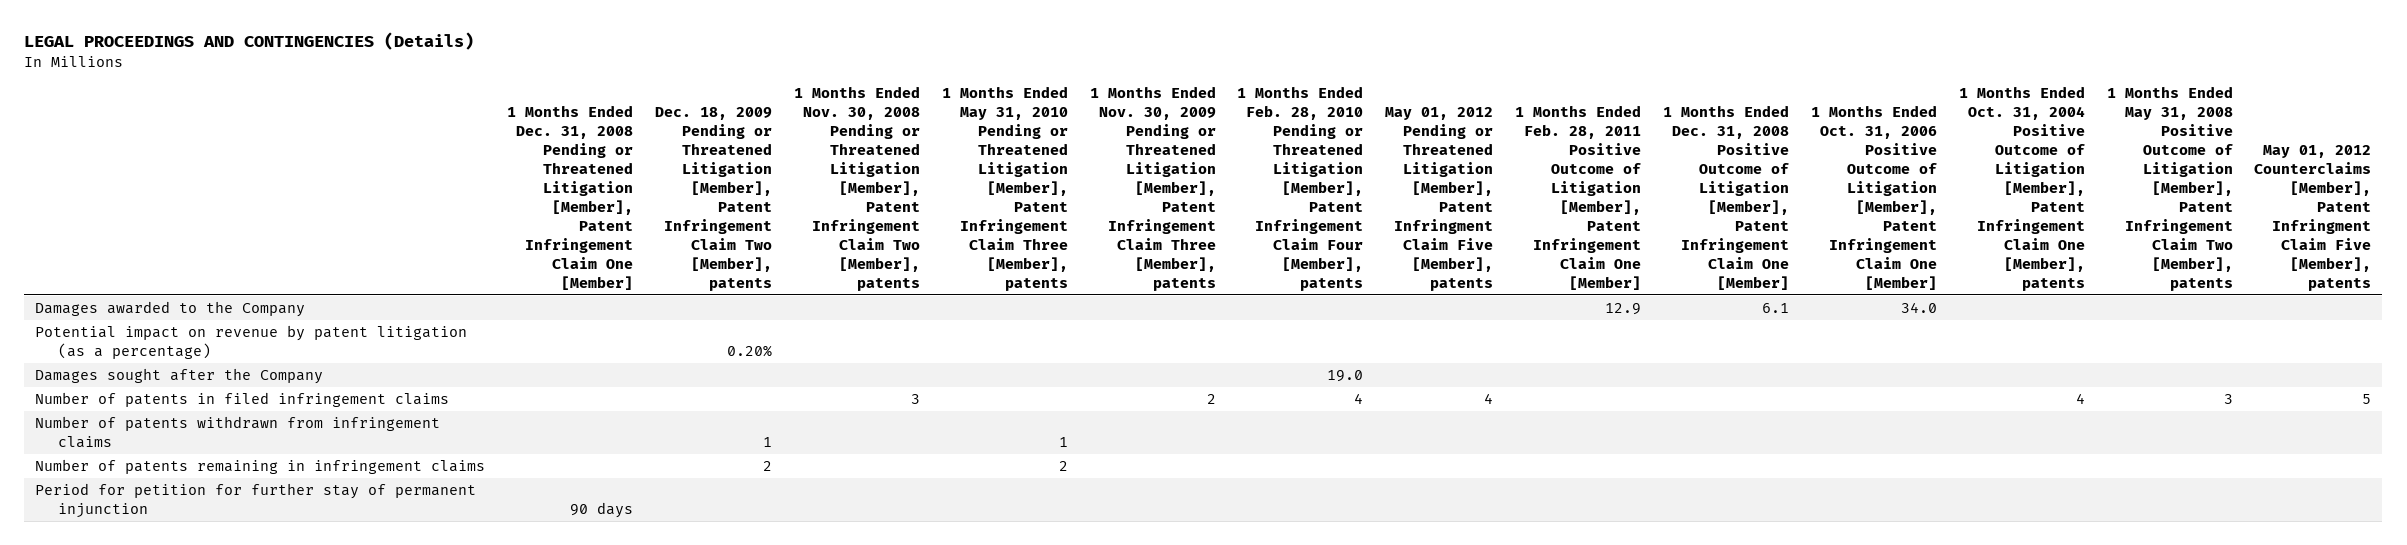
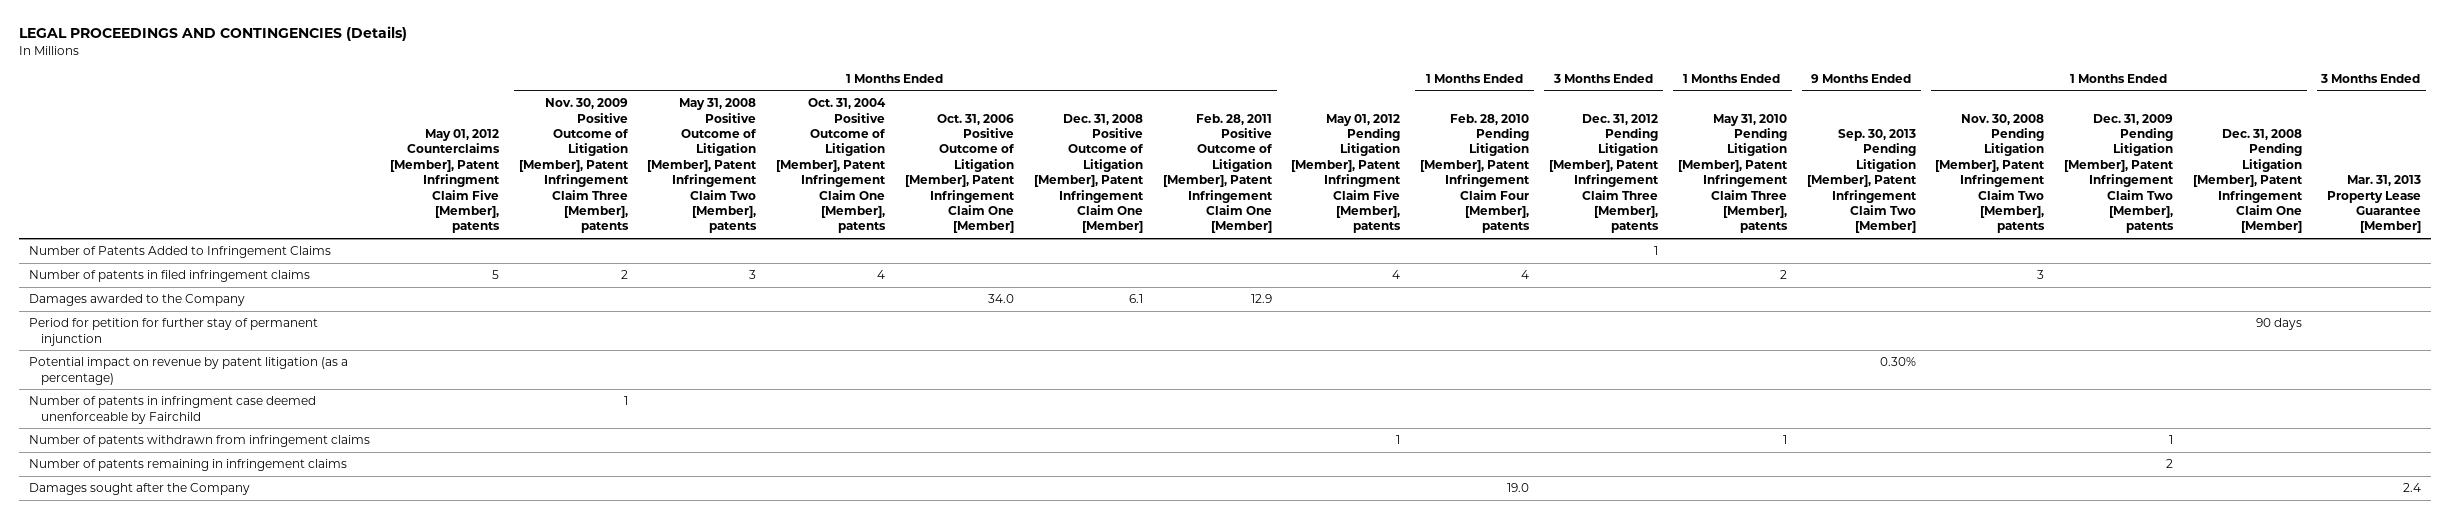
- | 1 Months Ended Dec. 31, 2008 Pending or Threatened Litigation [Member], Patent Infringement Claim One [Member] | Dec. 18, 2009 Pending or Threatened Litigation [Member], Patent Infringement Claim Two [Member], patents | 1 Months Ended Nov. 30, 2008 Pending or Threatened Litigation [Member], Patent Infringement Claim Two [Member], patents | 1 Months Ended May 31, 2010 Pending or Threatened Litigation [Member], Patent Infringement Claim Three [Member], patents | 1 Months Ended Nov. 30, 2009 Pending or Threatened Litigation [Member], Patent Infringement Claim Three [Member], patents | 1 Months Ended Feb. 28, 2010 Pending or Threatened Litigation [Member], Patent Infringement Claim Four [Member], patents | May 01, 2012 Pending or Threatened Litigation [Member], Patent Infringment Claim Five [Member], patents | 1 Months Ended Feb. 28, 2011 Positive Outcome of Litigation [Member], Patent Infringement Claim One [Member] | 1 Months Ended Dec. 31, 2008 Positive Outcome of Litigation [Member], Patent Infringement Claim One [Member] | 1 Months Ended Oct. 31, 2006 Positive Outcome of Litigation [Member], Patent Infringement Claim One [Member] | 1 Months Ended Oct. 31, 2004 Positive Outcome of Litigation [Member], Patent Infringement Claim One [Member], patents | 1 Months Ended May 31, 2008 Positive Outcome of Litigation [Member], Patent Infringement Claim Two [Member], patents | May 01, 2012 Counterclaims [Member], Patent Infringment Claim Five [Member], patents
+ | May 01, 2012 Counterclaims [Member], Patent Infringment Claim Five [Member], patents | 1 Months Ended Nov. 30, 2009 Positive Outcome of Litigation [Member], Patent Infringement Claim Three [Member], patents | 1 Months Ended May 31, 2008 Positive Outcome of Litigation [Member], Patent Infringement Claim Two [Member], patents | 1 Months Ended Oct. 31, 2004 Positive Outcome of Litigation [Member], Patent Infringement Claim One [Member], patents | 1 Months Ended Oct. 31, 2006 Positive Outcome of Litigation [Member], Patent Infringement Claim One [Member] | 1 Months Ended Dec. 31, 2008 Positive Outcome of Litigation [Member], Patent Infringement Claim One [Member] | 1 Months Ended Feb. 28, 2011 Positive Outcome of Litigation [Member], Patent Infringement Claim One [Member] | May 01, 2012 Pending Litigation [Member], Patent Infringment Claim Five [Member], patents | 1 Months Ended Feb. 28, 2010 Pending Litigation [Member], Patent Infringement Claim Four [Member], patents | 3 Months Ended Dec. 31, 2012 Pending Litigation [Member], Patent Infringement Claim Three [Member], patents | 1 Months Ended May 31, 2010 Pending Litigation [Member], Patent Infringement Claim Three [Member], patents | 9 Months Ended Sep. 30, 2013 Pending Litigation [Member], Patent Infringement Claim Two [Member] | 1 Months Ended Nov. 30, 2008 Pending Litigation [Member], Patent Infringement Claim Two [Member], patents | 1 Months Ended Dec. 31, 2009 Pending Litigation [Member], Patent Infringement Claim Two [Member], patents | 1 Months Ended Dec. 31, 2008 Pending Litigation [Member], Patent Infringement Claim One [Member] | 3 Months Ended Mar. 31, 2013 Property Lease Guarantee [Member]
+ Number of Patents Added to Infringement Claims | | | | | | | | | | 1 | | | | | |
moved up: Number of patents in filed infringement claims | 5 | 2 | 3 | 4 | | | | 4 | 4 | | 2 | | 3 | | |
moved up: Period for petition for further stay of permanent injunction | | | | | | | | | | | | | | | 90 days |
+ Number of patents in infringment case deemed unenforceable by Fairchild | | 1 | | | | | | | | | | | | | |
moved down: Damages sought after the Company | | | | | | | | | 19.0 | | | | | | | 2.4

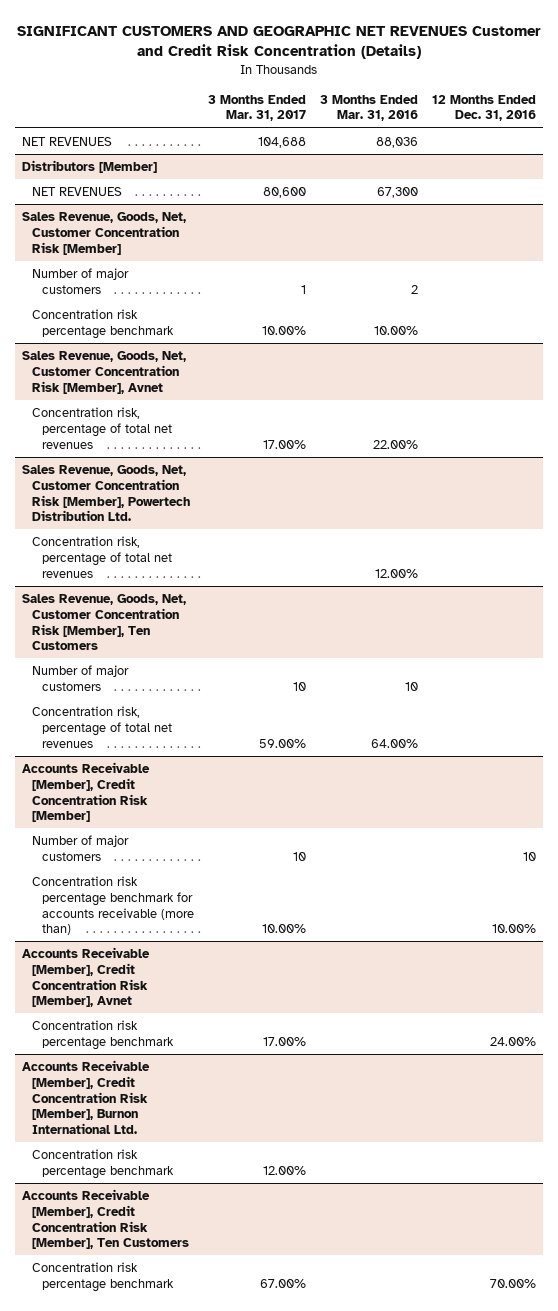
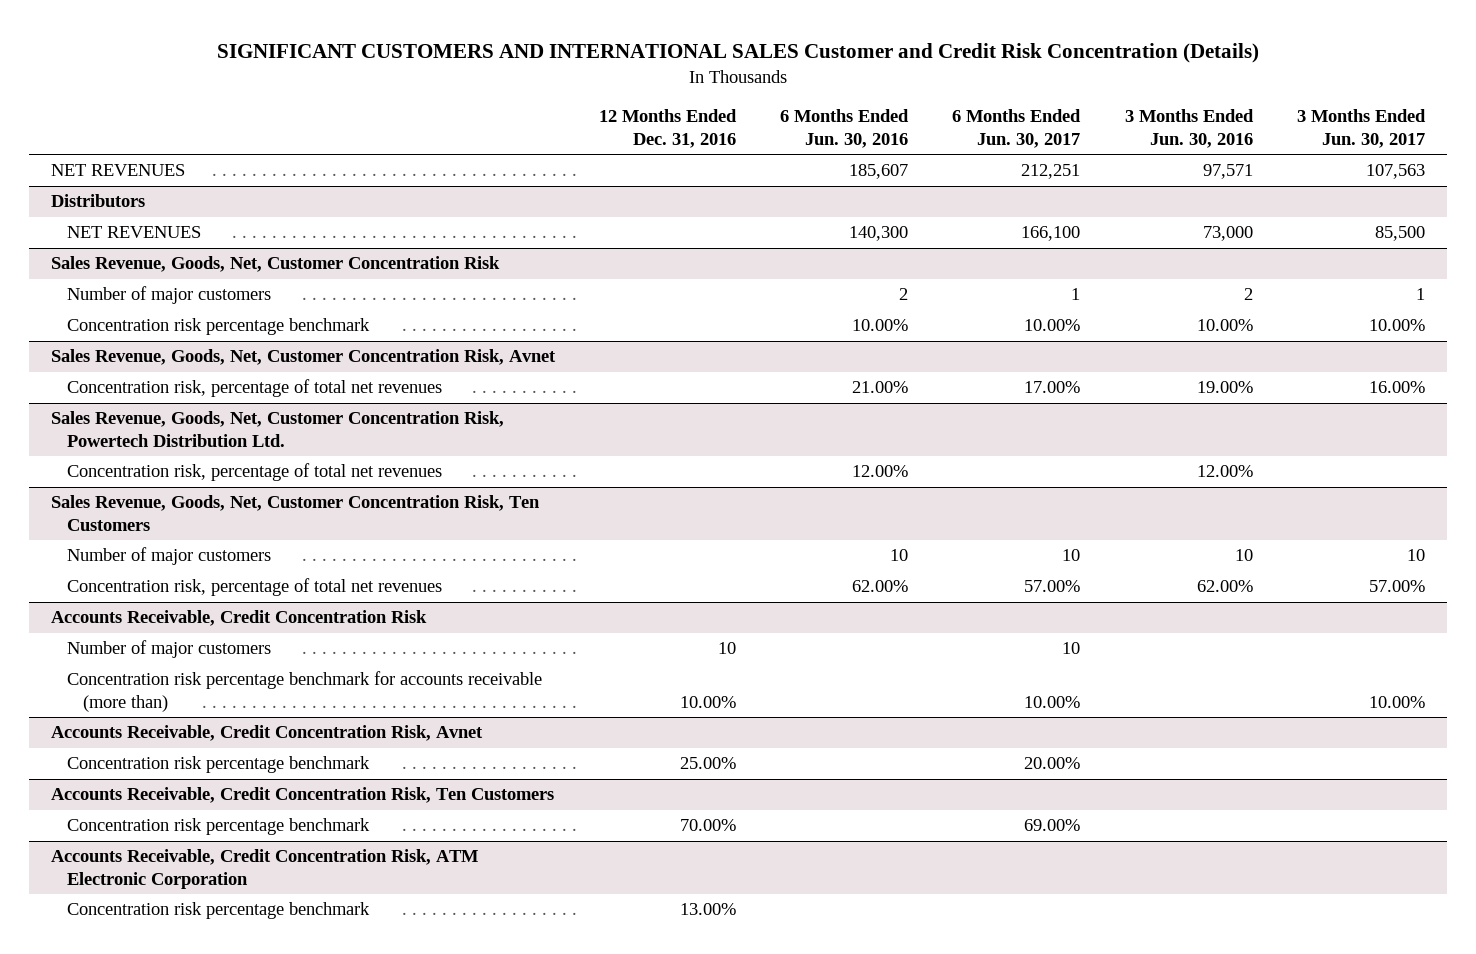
- SIGNIFICANT CUSTOMERS AND GEOGRAPHIC NET REVENUES Customer and Credit Risk Concentration (Details)
+ SIGNIFICANT CUSTOMERS AND INTERNATIONAL SALES Customer and Credit Risk Concentration (Details)
- | 3 Months Ended Mar. 31, 2017 | 3 Months Ended Mar. 31, 2016 | 12 Months Ended Dec. 31, 2016
+ | 12 Months Ended Dec. 31, 2016 | 6 Months Ended Jun. 30, 2016 | 6 Months Ended Jun. 30, 2017 | 3 Months Ended Jun. 30, 2016 | 3 Months Ended Jun. 30, 2017
- Distributors [Member]
+ Distributors
- Sales Revenue, Goods, Net, Customer Concentration Risk [Member]
+ Sales Revenue, Goods, Net, Customer Concentration Risk
- Sales Revenue, Goods, Net, Customer Concentration Risk [Member], Avnet
+ Sales Revenue, Goods, Net, Customer Concentration Risk, Avnet
- Sales Revenue, Goods, Net, Customer Concentration Risk [Member], Powertech Distribution Ltd.
+ Sales Revenue, Goods, Net, Customer Concentration Risk, Powertech Distribution Ltd.
- Sales Revenue, Goods, Net, Customer Concentration Risk [Member], Ten Customers
+ Sales Revenue, Goods, Net, Customer Concentration Risk, Ten Customers
- Accounts Receivable [Member], Credit Concentration Risk [Member]
+ Accounts Receivable, Credit Concentration Risk
- Accounts Receivable [Member], Credit Concentration Risk [Member], Avnet
- Concentration risk percentage benchmark | 17.00% | | 24.00%
- Accounts Receivable [Member], Credit Concentration Risk [Member], Burnon International Ltd.
- Concentration risk percentage benchmark | 12.00% | |
- Accounts Receivable [Member], Credit Concentration Risk [Member], Ten Customers
+ Accounts Receivable, Credit Concentration Risk, Avnet
+ Concentration risk percentage benchmark | 25.00% | | 20.00% | |
+ Accounts Receivable, Credit Concentration Risk, Ten Customers
+ Accounts Receivable, Credit Concentration Risk, ATM Electronic Corporation
+ Concentration risk percentage benchmark | 13.00% | | | |

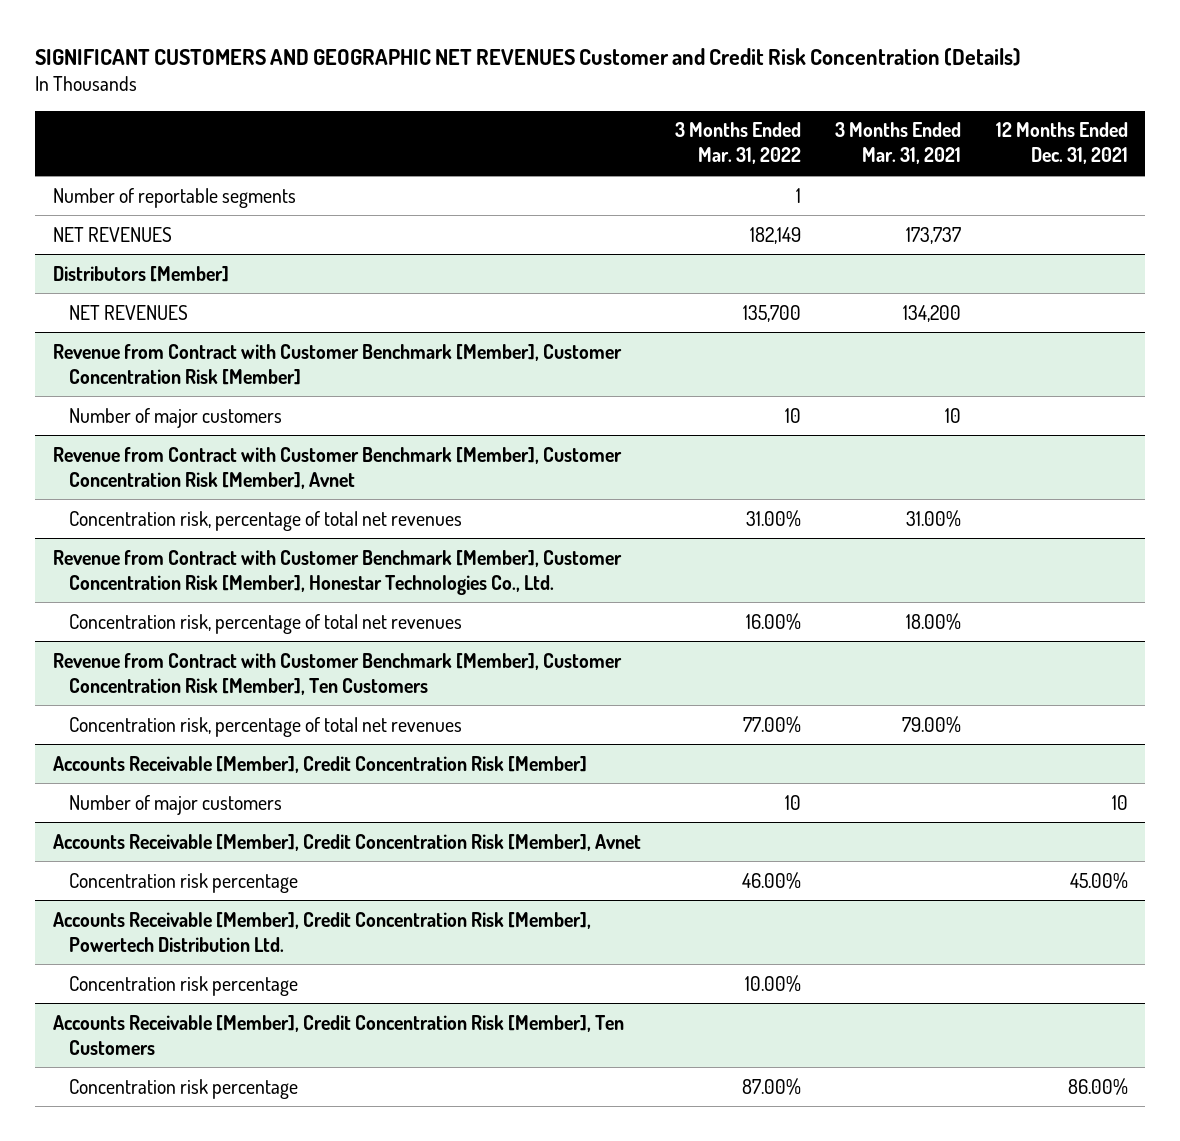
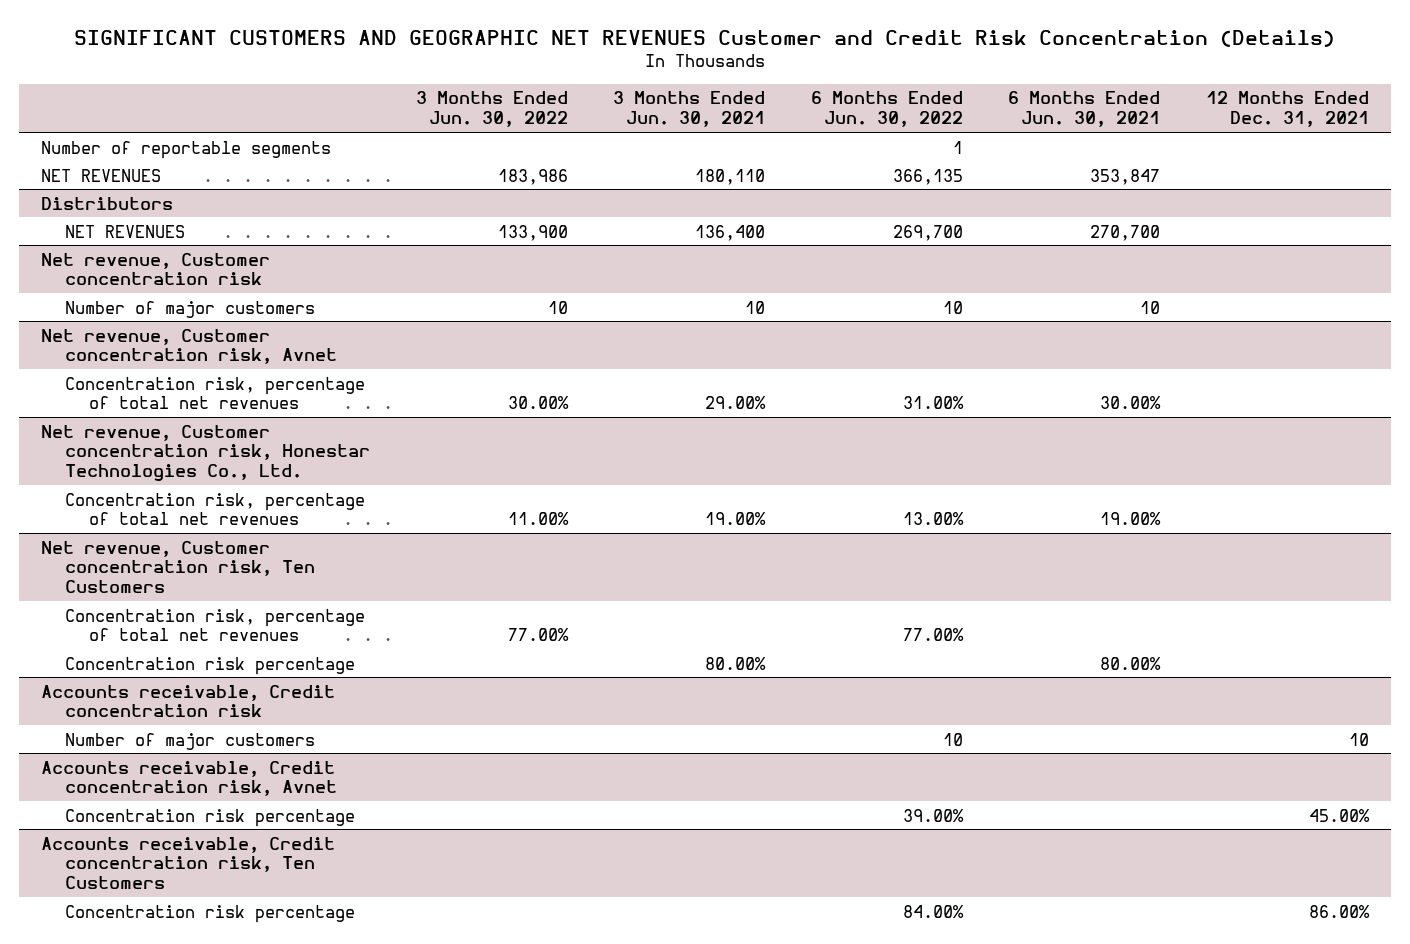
- | 3 Months Ended Mar. 31, 2022 | 3 Months Ended Mar. 31, 2021 | 12 Months Ended Dec. 31, 2021
+ | 3 Months Ended Jun. 30, 2022 | 3 Months Ended Jun. 30, 2021 | 6 Months Ended Jun. 30, 2022 | 6 Months Ended Jun. 30, 2021 | 12 Months Ended Dec. 31, 2021
- Distributors [Member]
+ Distributors
- Revenue from Contract with Customer Benchmark [Member], Customer Concentration Risk [Member]
- Number of major customers | 10 | 10 |
- Revenue from Contract with Customer Benchmark [Member], Customer Concentration Risk [Member], Avnet
+ Net revenue, Customer concentration risk
+ Number of major customers | 10 | 10 | 10 | 10 |
+ Net revenue, Customer concentration risk, Avnet
- Revenue from Contract with Customer Benchmark [Member], Customer Concentration Risk [Member], Honestar Technologies Co., Ltd.
+ Net revenue, Customer concentration risk, Honestar Technologies Co., Ltd.
- Revenue from Contract with Customer Benchmark [Member], Customer Concentration Risk [Member], Ten Customers
+ Net revenue, Customer concentration risk, Ten Customers
- Accounts Receivable [Member], Credit Concentration Risk [Member]
+ Concentration risk percentage | | 80.00% | | 80.00% |
+ Accounts receivable, Credit concentration risk
- Accounts Receivable [Member], Credit Concentration Risk [Member], Avnet
+ Accounts receivable, Credit concentration risk, Avnet
- Accounts Receivable [Member], Credit Concentration Risk [Member], Powertech Distribution Ltd.
- Concentration risk percentage | 10.00% | |
- Accounts Receivable [Member], Credit Concentration Risk [Member], Ten Customers
+ Accounts receivable, Credit concentration risk, Ten Customers

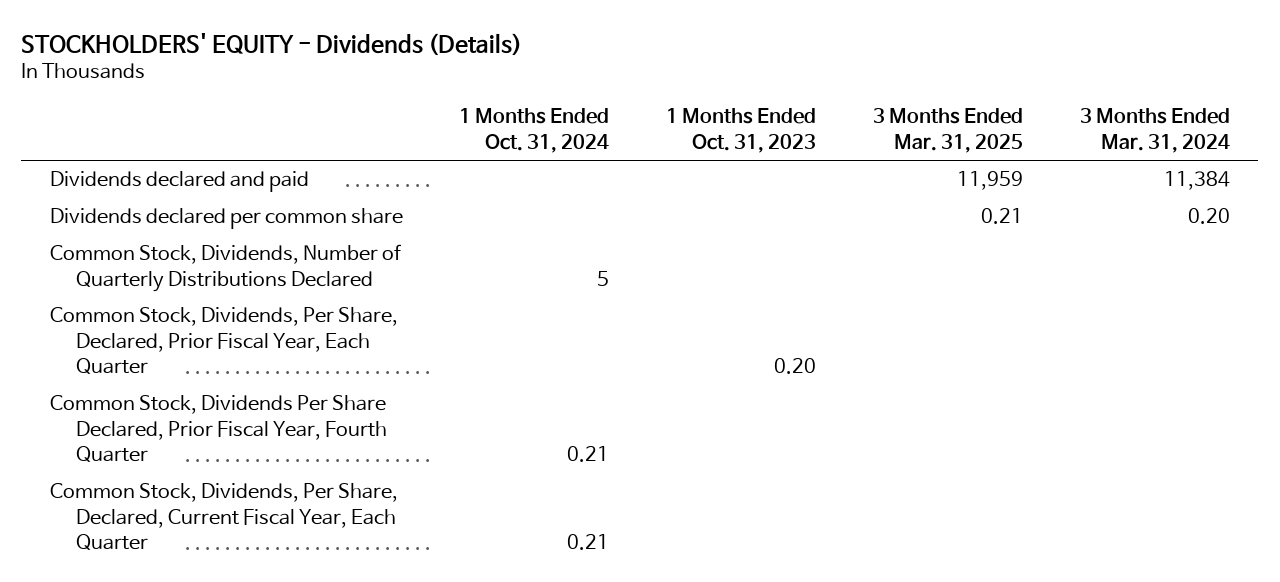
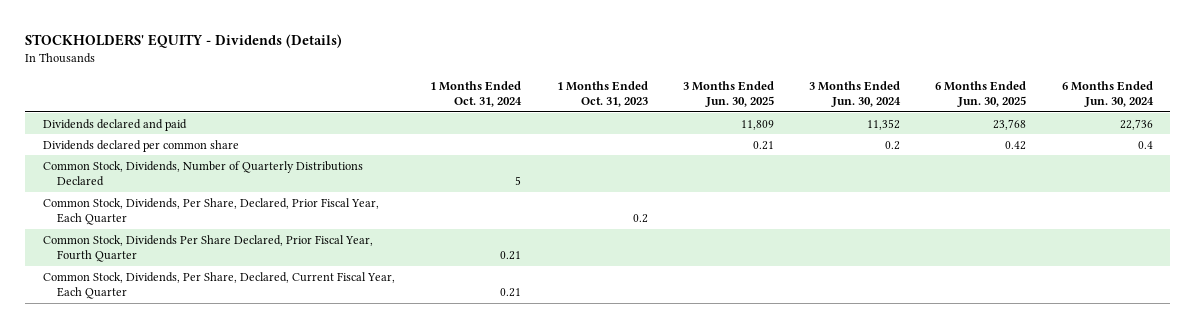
- | 1 Months Ended Oct. 31, 2024 | 1 Months Ended Oct. 31, 2023 | 3 Months Ended Mar. 31, 2025 | 3 Months Ended Mar. 31, 2024
+ | 1 Months Ended Oct. 31, 2024 | 1 Months Ended Oct. 31, 2023 | 3 Months Ended Jun. 30, 2025 | 3 Months Ended Jun. 30, 2024 | 6 Months Ended Jun. 30, 2025 | 6 Months Ended Jun. 30, 2024
- Common Stock, Dividends, Per Share, Declared, Prior Fiscal Year, Each Quarter | | 0.20 | |
+ Common Stock, Dividends, Per Share, Declared, Prior Fiscal Year, Each Quarter | | 0.2 | | | |

